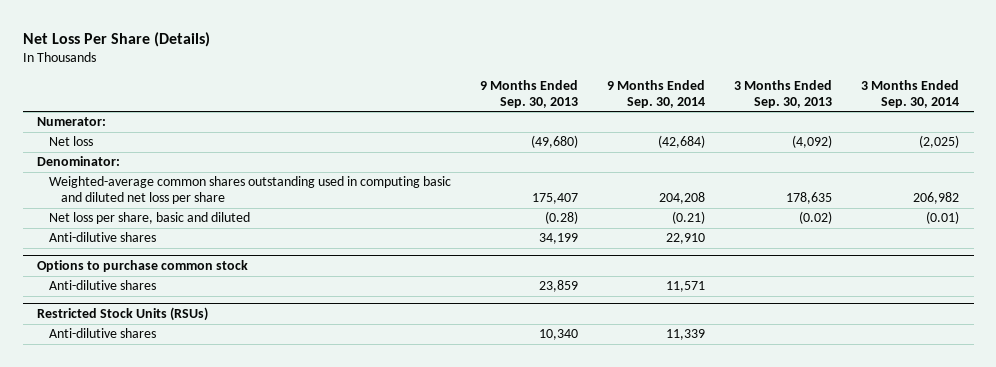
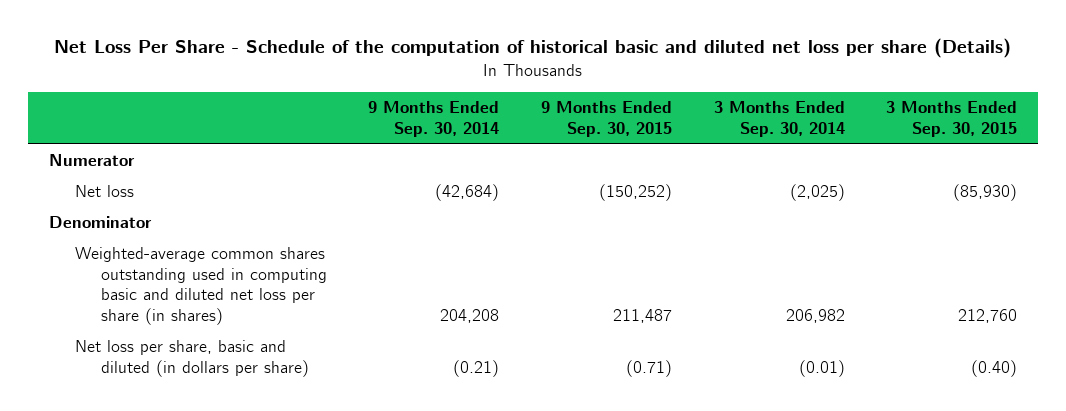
- Net Loss Per Share (Details)
+ Net Loss Per Share - Schedule of the computation of historical basic and diluted net loss per share (Details)
- | 9 Months Ended Sep. 30, 2013 | 9 Months Ended Sep. 30, 2014 | 3 Months Ended Sep. 30, 2013 | 3 Months Ended Sep. 30, 2014
+ | 9 Months Ended Sep. 30, 2014 | 9 Months Ended Sep. 30, 2015 | 3 Months Ended Sep. 30, 2014 | 3 Months Ended Sep. 30, 2015
- Numerator:
+ Numerator
- Denominator:
- Weighted-average common shares outstanding used in computing basic and diluted net loss per share | 175,407 | 204,208 | 178,635 | 206,982
- Net loss per share, basic and diluted | (0.28) | (0.21) | (0.02) | (0.01)
- Anti-dilutive shares | 34,199 | 22,910 | |
- Options to purchase common stock
- Anti-dilutive shares | 23,859 | 11,571 | |
- Restricted Stock Units (RSUs)
- Anti-dilutive shares | 10,340 | 11,339 | |
+ Denominator
+ Weighted-average common shares outstanding used in computing basic and diluted net loss per share (in shares) | 204,208 | 211,487 | 206,982 | 212,760
+ Net loss per share, basic and diluted (in dollars per share) | (0.21) | (0.71) | (0.01) | (0.40)

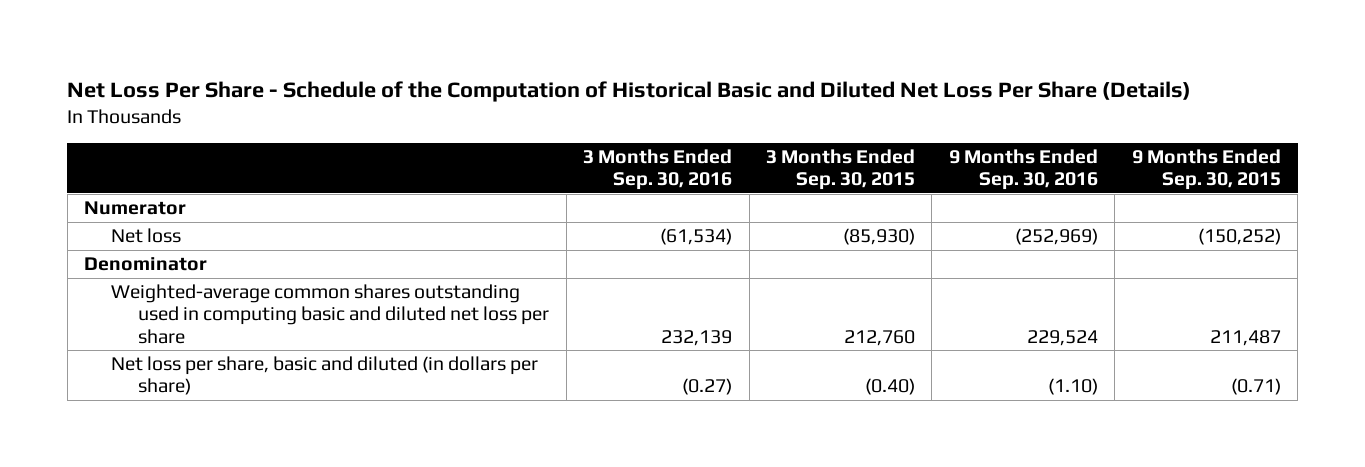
- Net Loss Per Share - Schedule of the computation of historical basic and diluted net loss per share (Details)
+ Net Loss Per Share - Schedule of the Computation of Historical Basic and Diluted Net Loss Per Share (Details)
- | 9 Months Ended Sep. 30, 2014 | 9 Months Ended Sep. 30, 2015 | 3 Months Ended Sep. 30, 2014 | 3 Months Ended Sep. 30, 2015
+ | 3 Months Ended Sep. 30, 2016 | 3 Months Ended Sep. 30, 2015 | 9 Months Ended Sep. 30, 2016 | 9 Months Ended Sep. 30, 2015
- Weighted-average common shares outstanding used in computing basic and diluted net loss per share (in shares) | 204,208 | 211,487 | 206,982 | 212,760
+ Weighted-average common shares outstanding used in computing basic and diluted net loss per share | 232,139 | 212,760 | 229,524 | 211,487

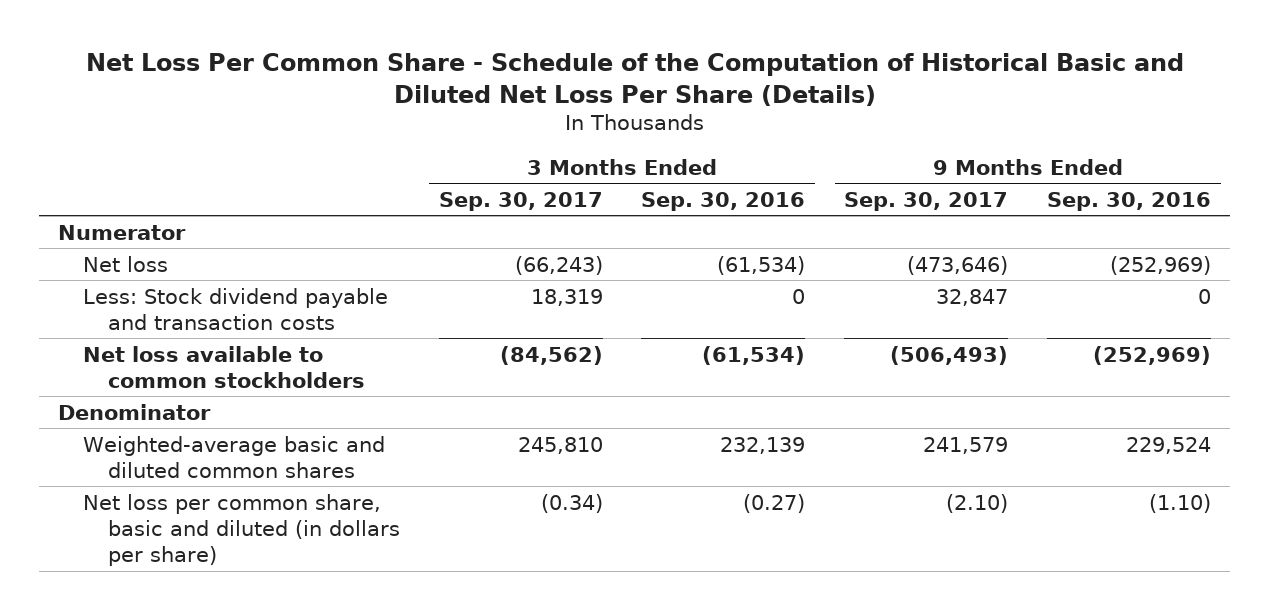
- Net Loss Per Share - Schedule of the Computation of Historical Basic and Diluted Net Loss Per Share (Details)
+ Net Loss Per Common Share - Schedule of the Computation of Historical Basic and Diluted Net Loss Per Share (Details)
- | 3 Months Ended Sep. 30, 2016 | 3 Months Ended Sep. 30, 2015 | 9 Months Ended Sep. 30, 2016 | 9 Months Ended Sep. 30, 2015
+ | 3 Months Ended Sep. 30, 2017 | 3 Months Ended Sep. 30, 2016 | 9 Months Ended Sep. 30, 2017 | 9 Months Ended Sep. 30, 2016
+ Less: Stock dividend payable and transaction costs | 18,319 | 0 | 32,847 | 0
+ Net loss available to common stockholders | (84,562) | (61,534) | (506,493) | (252,969)
- Weighted-average common shares outstanding used in computing basic and diluted net loss per share | 232,139 | 212,760 | 229,524 | 211,487
- Net loss per share, basic and diluted (in dollars per share) | (0.27) | (0.40) | (1.10) | (0.71)
+ Weighted-average basic and diluted common shares | 245,810 | 232,139 | 241,579 | 229,524
+ Net loss per common share, basic and diluted (in dollars per share) | (0.34) | (0.27) | (2.10) | (1.10)

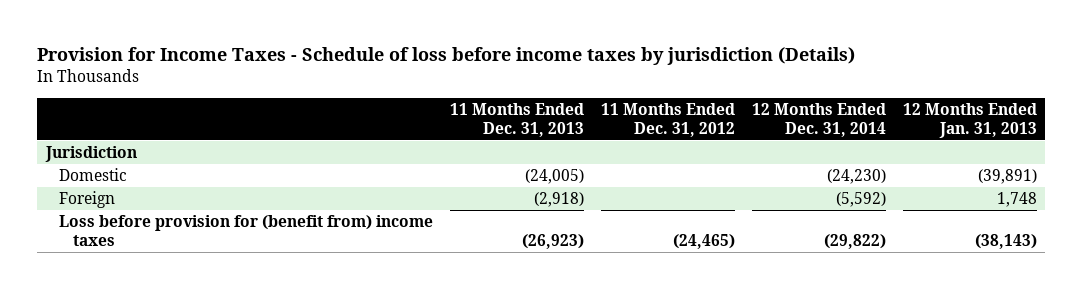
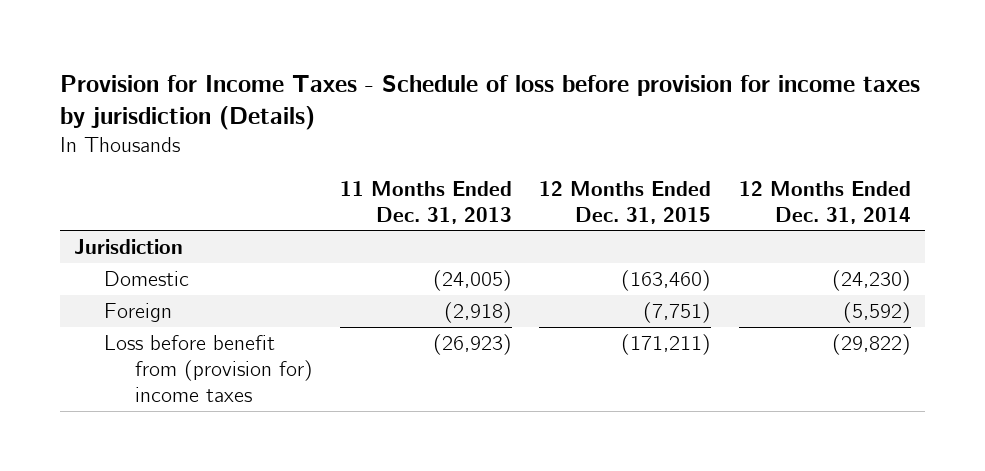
- Provision for Income Taxes - Schedule of loss before income taxes by jurisdiction (Details)
+ Provision for Income Taxes - Schedule of loss before provision for income taxes by jurisdiction (Details)
- | 11 Months Ended Dec. 31, 2013 | 11 Months Ended Dec. 31, 2012 | 12 Months Ended Dec. 31, 2014 | 12 Months Ended Jan. 31, 2013
+ | 11 Months Ended Dec. 31, 2013 | 12 Months Ended Dec. 31, 2015 | 12 Months Ended Dec. 31, 2014
- Loss before provision for (benefit from) income taxes | (26,923) | (24,465) | (29,822) | (38,143)
+ Loss before benefit from (provision for) income taxes | (26,923) | (171,211) | (29,822)

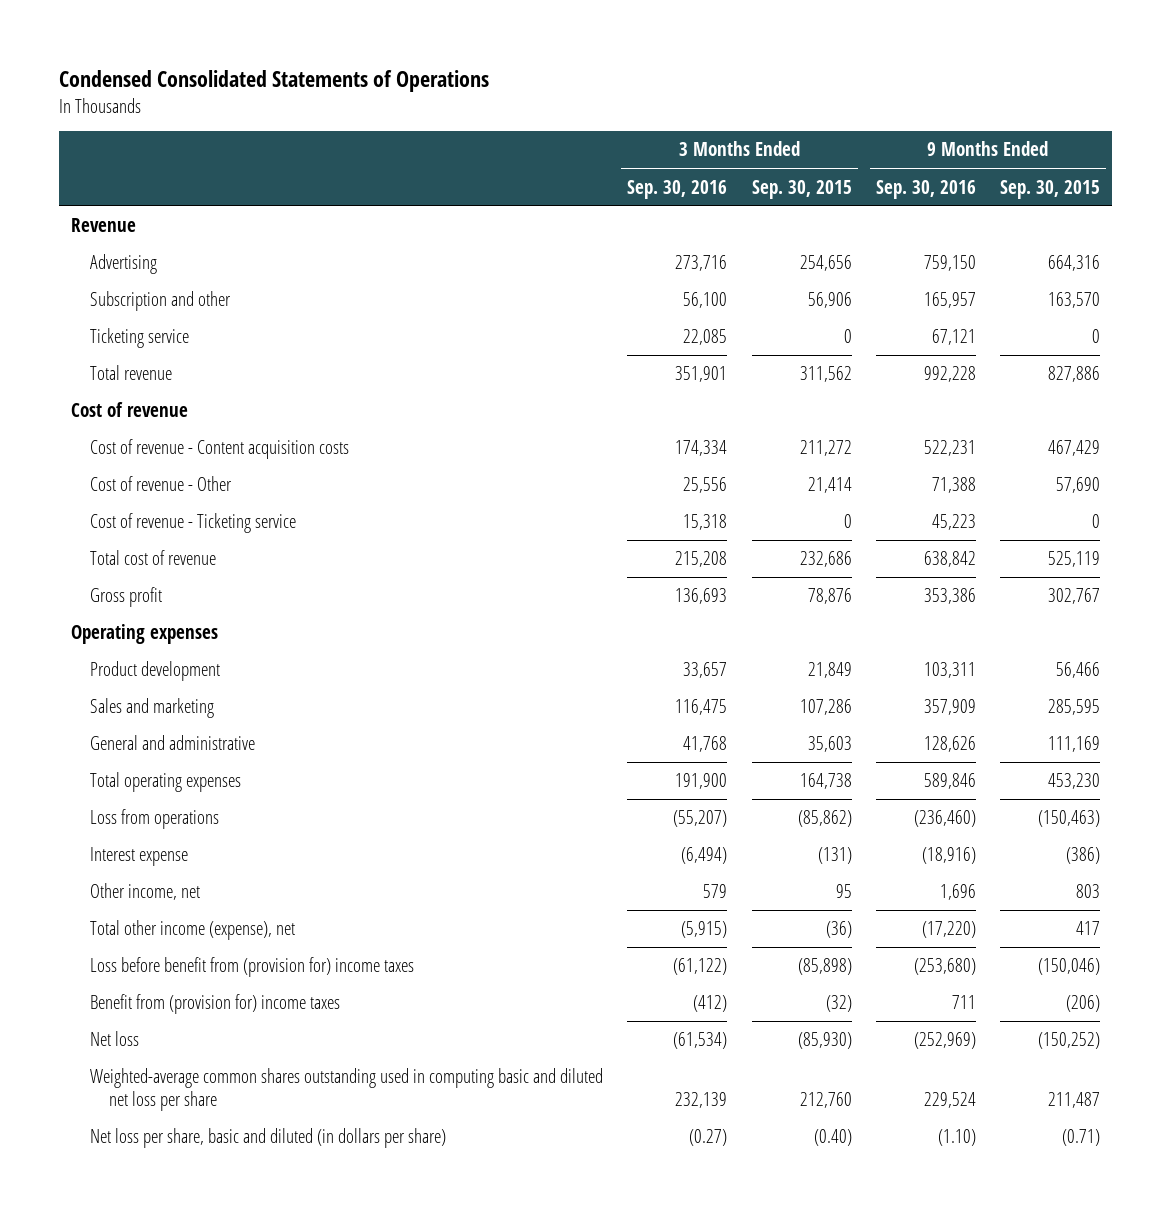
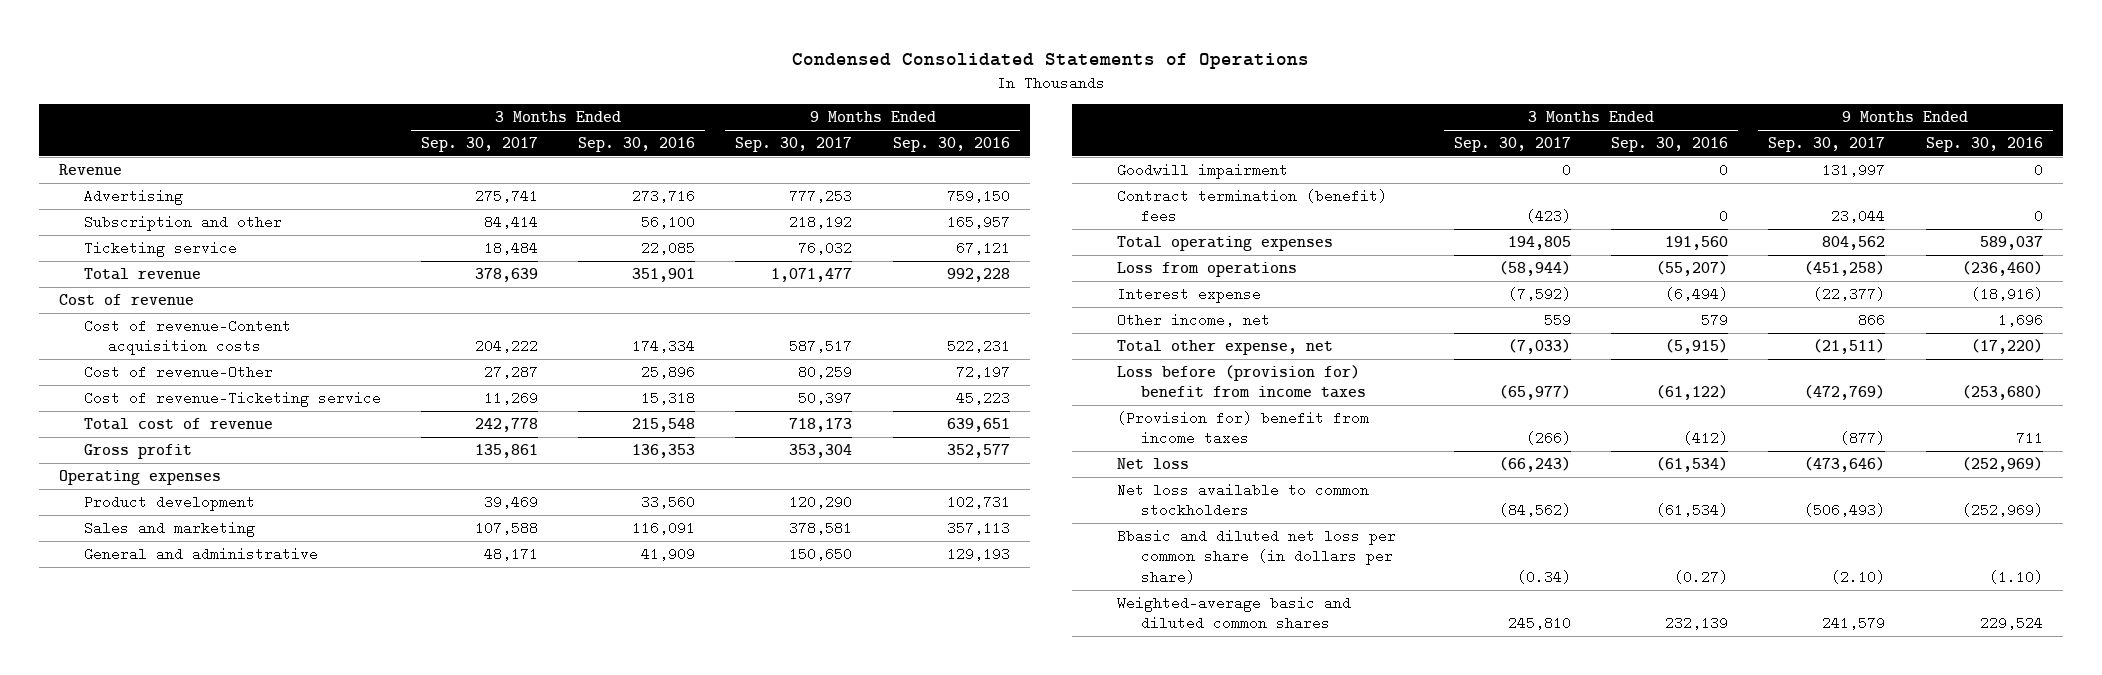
- | 3 Months Ended Sep. 30, 2016 | 3 Months Ended Sep. 30, 2015 | 9 Months Ended Sep. 30, 2016 | 9 Months Ended Sep. 30, 2015
+ | 3 Months Ended Sep. 30, 2017 | 3 Months Ended Sep. 30, 2016 | 9 Months Ended Sep. 30, 2017 | 9 Months Ended Sep. 30, 2016
- Cost of revenue - Content acquisition costs | 174,334 | 211,272 | 522,231 | 467,429
- Cost of revenue - Other | 25,556 | 21,414 | 71,388 | 57,690
- Cost of revenue - Ticketing service | 15,318 | 0 | 45,223 | 0
- Total cost of revenue | 215,208 | 232,686 | 638,842 | 525,119
- Gross profit | 136,693 | 78,876 | 353,386 | 302,767
+ Cost of revenue-Content acquisition costs | 204,222 | 174,334 | 587,517 | 522,231
+ Cost of revenue-Other | 27,287 | 25,896 | 80,259 | 72,197
+ Cost of revenue-Ticketing service | 11,269 | 15,318 | 50,397 | 45,223
+ Total cost of revenue | 242,778 | 215,548 | 718,173 | 639,651
+ Gross profit | 135,861 | 136,353 | 353,304 | 352,577
- Product development | 33,657 | 21,849 | 103,311 | 56,466
- Sales and marketing | 116,475 | 107,286 | 357,909 | 285,595
- General and administrative | 41,768 | 35,603 | 128,626 | 111,169
- Total operating expenses | 191,900 | 164,738 | 589,846 | 453,230
+ Product development | 39,469 | 33,560 | 120,290 | 102,731
+ Sales and marketing | 107,588 | 116,091 | 378,581 | 357,113
+ General and administrative | 48,171 | 41,909 | 150,650 | 129,193
+ Goodwill impairment | 0 | 0 | 131,997 | 0
+ Contract termination (benefit) fees | (423) | 0 | 23,044 | 0
+ Total operating expenses | 194,805 | 191,560 | 804,562 | 589,037
- Total other income (expense), net | (5,915) | (36) | (17,220) | 417
- Loss before benefit from (provision for) income taxes | (61,122) | (85,898) | (253,680) | (150,046)
- Benefit from (provision for) income taxes | (412) | (32) | 711 | (206)
+ Total other expense, net | (7,033) | (5,915) | (21,511) | (17,220)
+ Loss before (provision for) benefit from income taxes | (65,977) | (61,122) | (472,769) | (253,680)
+ (Provision for) benefit from income taxes | (266) | (412) | (877) | 711
- Weighted-average common shares outstanding used in computing basic and diluted net loss per share | 232,139 | 212,760 | 229,524 | 211,487
- Net loss per share, basic and diluted (in dollars per share) | (0.27) | (0.40) | (1.10) | (0.71)
+ Net loss available to common stockholders | (84,562) | (61,534) | (506,493) | (252,969)
+ Bbasic and diluted net loss per common share (in dollars per share) | (0.34) | (0.27) | (2.10) | (1.10)
+ Weighted-average basic and diluted common shares | 245,810 | 232,139 | 241,579 | 229,524

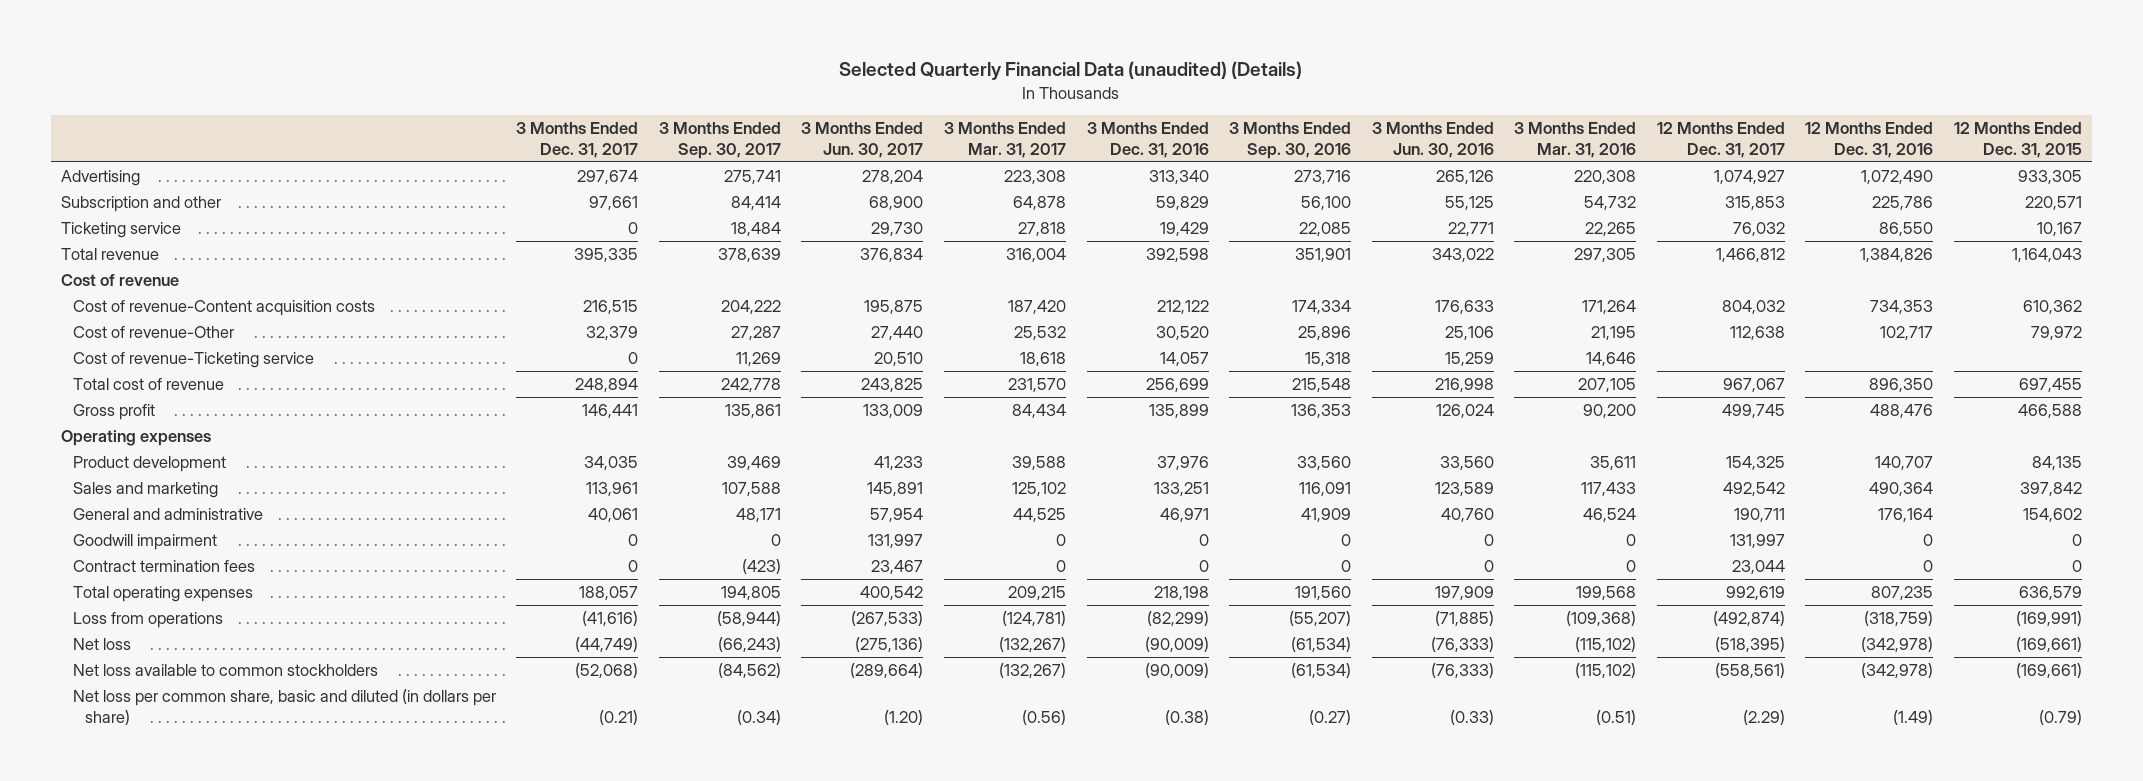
- Condensed Consolidated Statements of Operations
+ Selected Quarterly Financial Data (unaudited) (Details)
- | 3 Months Ended Sep. 30, 2017 | 3 Months Ended Sep. 30, 2016 | 9 Months Ended Sep. 30, 2017 | 9 Months Ended Sep. 30, 2016
+ | 3 Months Ended Dec. 31, 2017 | 3 Months Ended Sep. 30, 2017 | 3 Months Ended Jun. 30, 2017 | 3 Months Ended Mar. 31, 2017 | 3 Months Ended Dec. 31, 2016 | 3 Months Ended Sep. 30, 2016 | 3 Months Ended Jun. 30, 2016 | 3 Months Ended Mar. 31, 2016 | 12 Months Ended Dec. 31, 2017 | 12 Months Ended Dec. 31, 2016 | 12 Months Ended Dec. 31, 2015
- Revenue
- Contract termination (benefit) fees | (423) | 0 | 23,044 | 0
+ Contract termination fees | 0 | (423) | 23,467 | 0 | 0 | 0 | 0 | 0 | 23,044 | 0 | 0
- Interest expense | (7,592) | (6,494) | (22,377) | (18,916)
- Other income, net | 559 | 579 | 866 | 1,696
- Total other expense, net | (7,033) | (5,915) | (21,511) | (17,220)
- Loss before (provision for) benefit from income taxes | (65,977) | (61,122) | (472,769) | (253,680)
- (Provision for) benefit from income taxes | (266) | (412) | (877) | 711
- Bbasic and diluted net loss per common share (in dollars per share) | (0.34) | (0.27) | (2.10) | (1.10)
- Weighted-average basic and diluted common shares | 245,810 | 232,139 | 241,579 | 229,524
+ Net loss per common share, basic and diluted (in dollars per share) | (0.21) | (0.34) | (1.20) | (0.56) | (0.38) | (0.27) | (0.33) | (0.51) | (2.29) | (1.49) | (0.79)

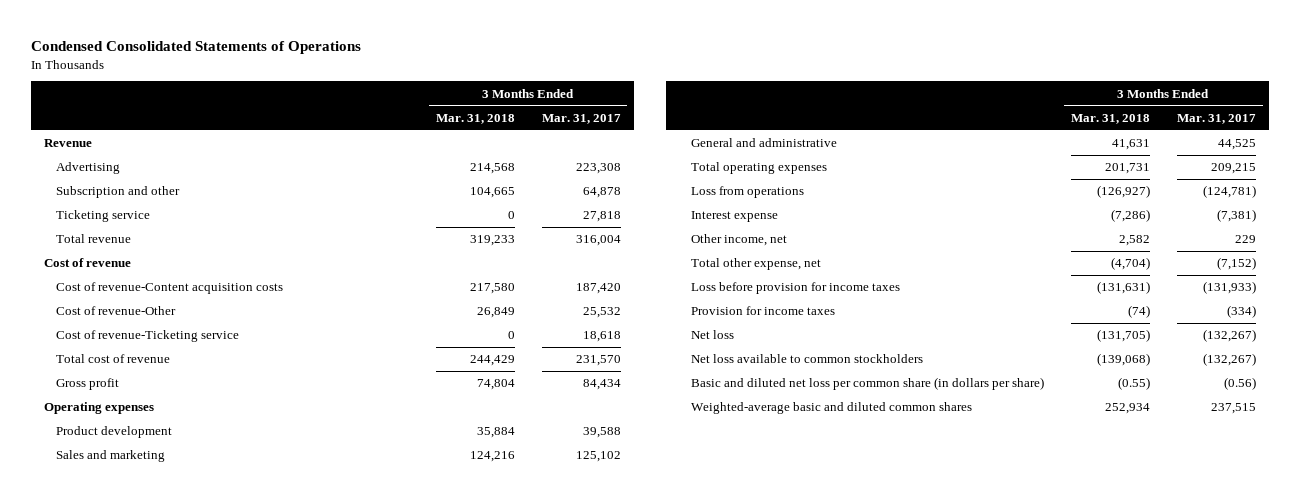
- Selected Quarterly Financial Data (unaudited) (Details)
+ Condensed Consolidated Statements of Operations
- | 3 Months Ended Dec. 31, 2017 | 3 Months Ended Sep. 30, 2017 | 3 Months Ended Jun. 30, 2017 | 3 Months Ended Mar. 31, 2017 | 3 Months Ended Dec. 31, 2016 | 3 Months Ended Sep. 30, 2016 | 3 Months Ended Jun. 30, 2016 | 3 Months Ended Mar. 31, 2016 | 12 Months Ended Dec. 31, 2017 | 12 Months Ended Dec. 31, 2016 | 12 Months Ended Dec. 31, 2015
+ | 3 Months Ended Mar. 31, 2018 | 3 Months Ended Mar. 31, 2017
+ Revenue
- Goodwill impairment | 0 | 0 | 131,997 | 0 | 0 | 0 | 0 | 0 | 131,997 | 0 | 0
- Contract termination fees | 0 | (423) | 23,467 | 0 | 0 | 0 | 0 | 0 | 23,044 | 0 | 0
+ Interest expense | (7,286) | (7,381)
+ Other income, net | 2,582 | 229
+ Total other expense, net | (4,704) | (7,152)
+ Loss before provision for income taxes | (131,631) | (131,933)
+ Provision for income taxes | (74) | (334)
- Net loss per common share, basic and diluted (in dollars per share) | (0.21) | (0.34) | (1.20) | (0.56) | (0.38) | (0.27) | (0.33) | (0.51) | (2.29) | (1.49) | (0.79)
+ Basic and diluted net loss per common share (in dollars per share) | (0.55) | (0.56)
+ Weighted-average basic and diluted common shares | 252,934 | 237,515

